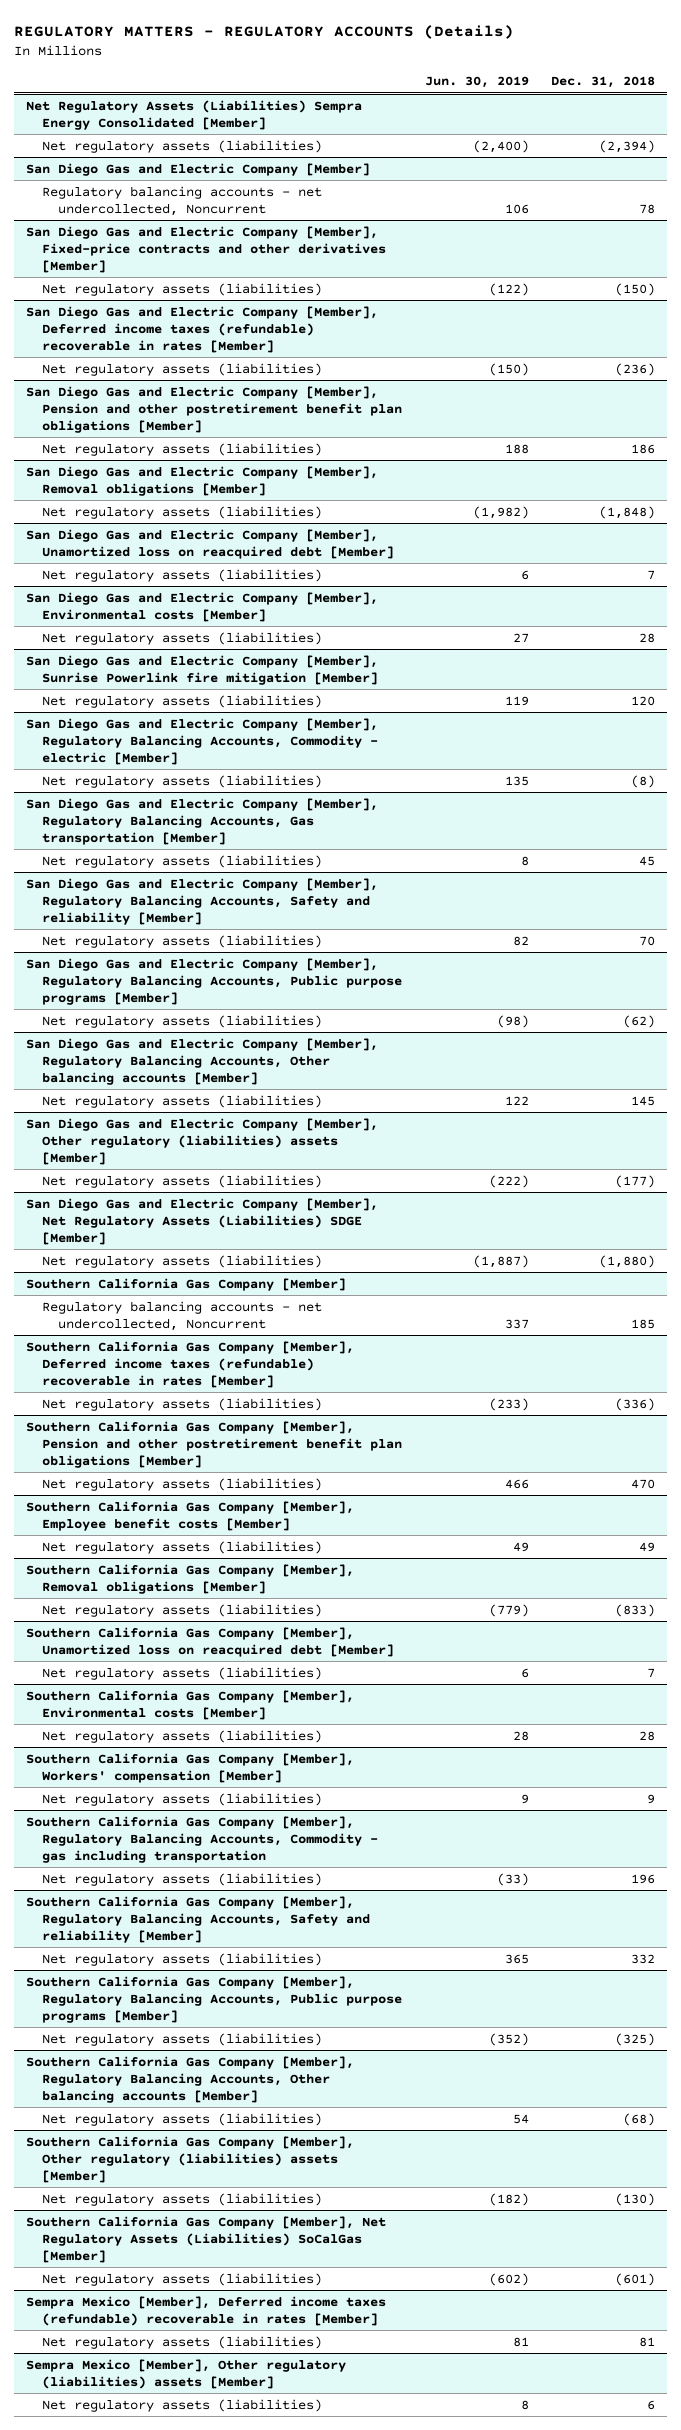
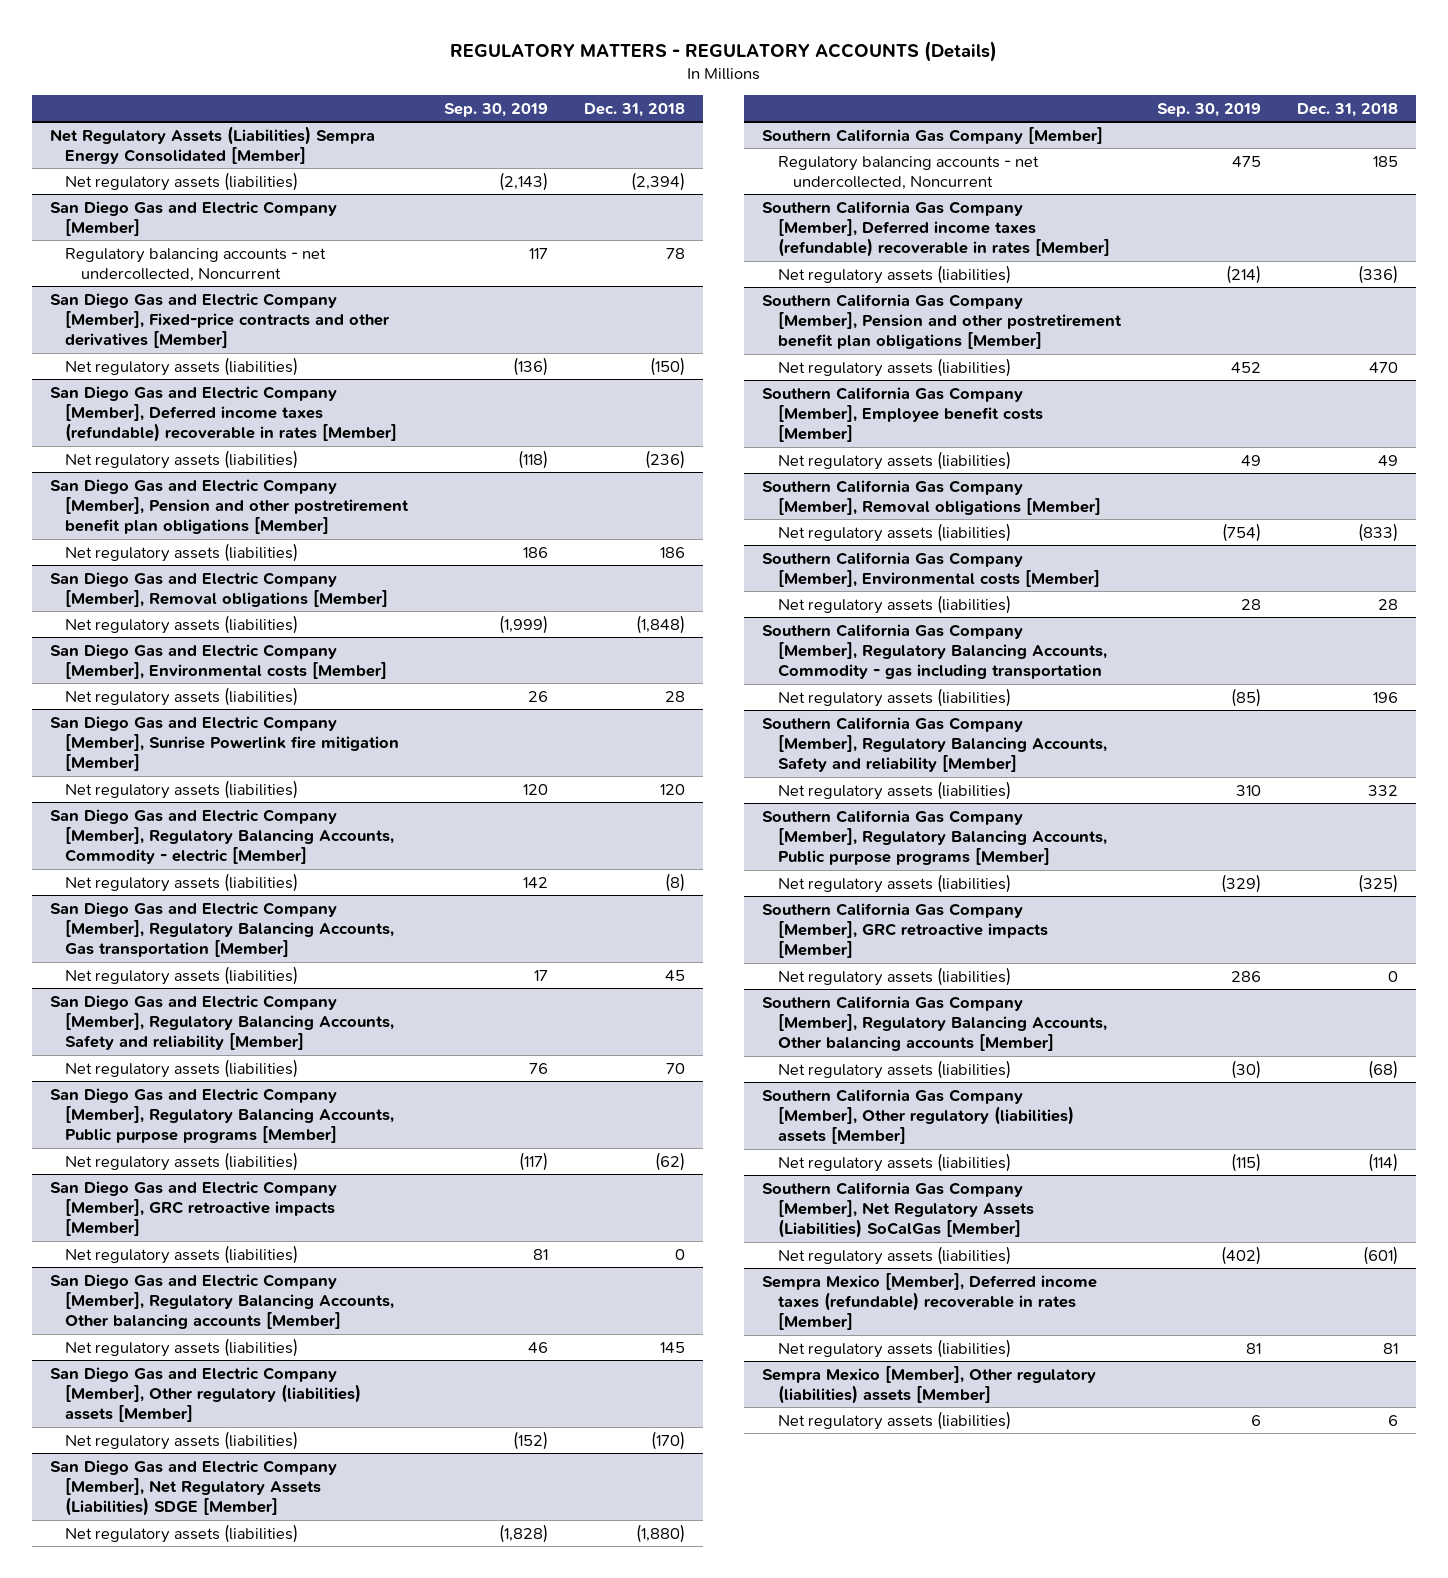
- | Jun. 30, 2019 | Dec. 31, 2018
+ | Sep. 30, 2019 | Dec. 31, 2018
- San Diego Gas and Electric Company [Member], Unamortized loss on reacquired debt [Member]
- Net regulatory assets (liabilities) | 6 | 7
+ San Diego Gas and Electric Company [Member], GRC retroactive impacts [Member]
+ Net regulatory assets (liabilities) | 81 | 0
@ San Diego Gas and Electric Company [Member], Other regulatory (liabilities) assets [Member]
- Net regulatory assets (liabilities) | (222) | (177)
+ Net regulatory assets (liabilities) | (152) | (170)
- Southern California Gas Company [Member], Unamortized loss on reacquired debt [Member]
- Net regulatory assets (liabilities) | 6 | 7
- Southern California Gas Company [Member], Workers' compensation [Member]
- Net regulatory assets (liabilities) | 9 | 9
+ Southern California Gas Company [Member], GRC retroactive impacts [Member]
+ Net regulatory assets (liabilities) | 286 | 0
@ Southern California Gas Company [Member], Other regulatory (liabilities) assets [Member]
- Net regulatory assets (liabilities) | (182) | (130)
+ Net regulatory assets (liabilities) | (115) | (114)

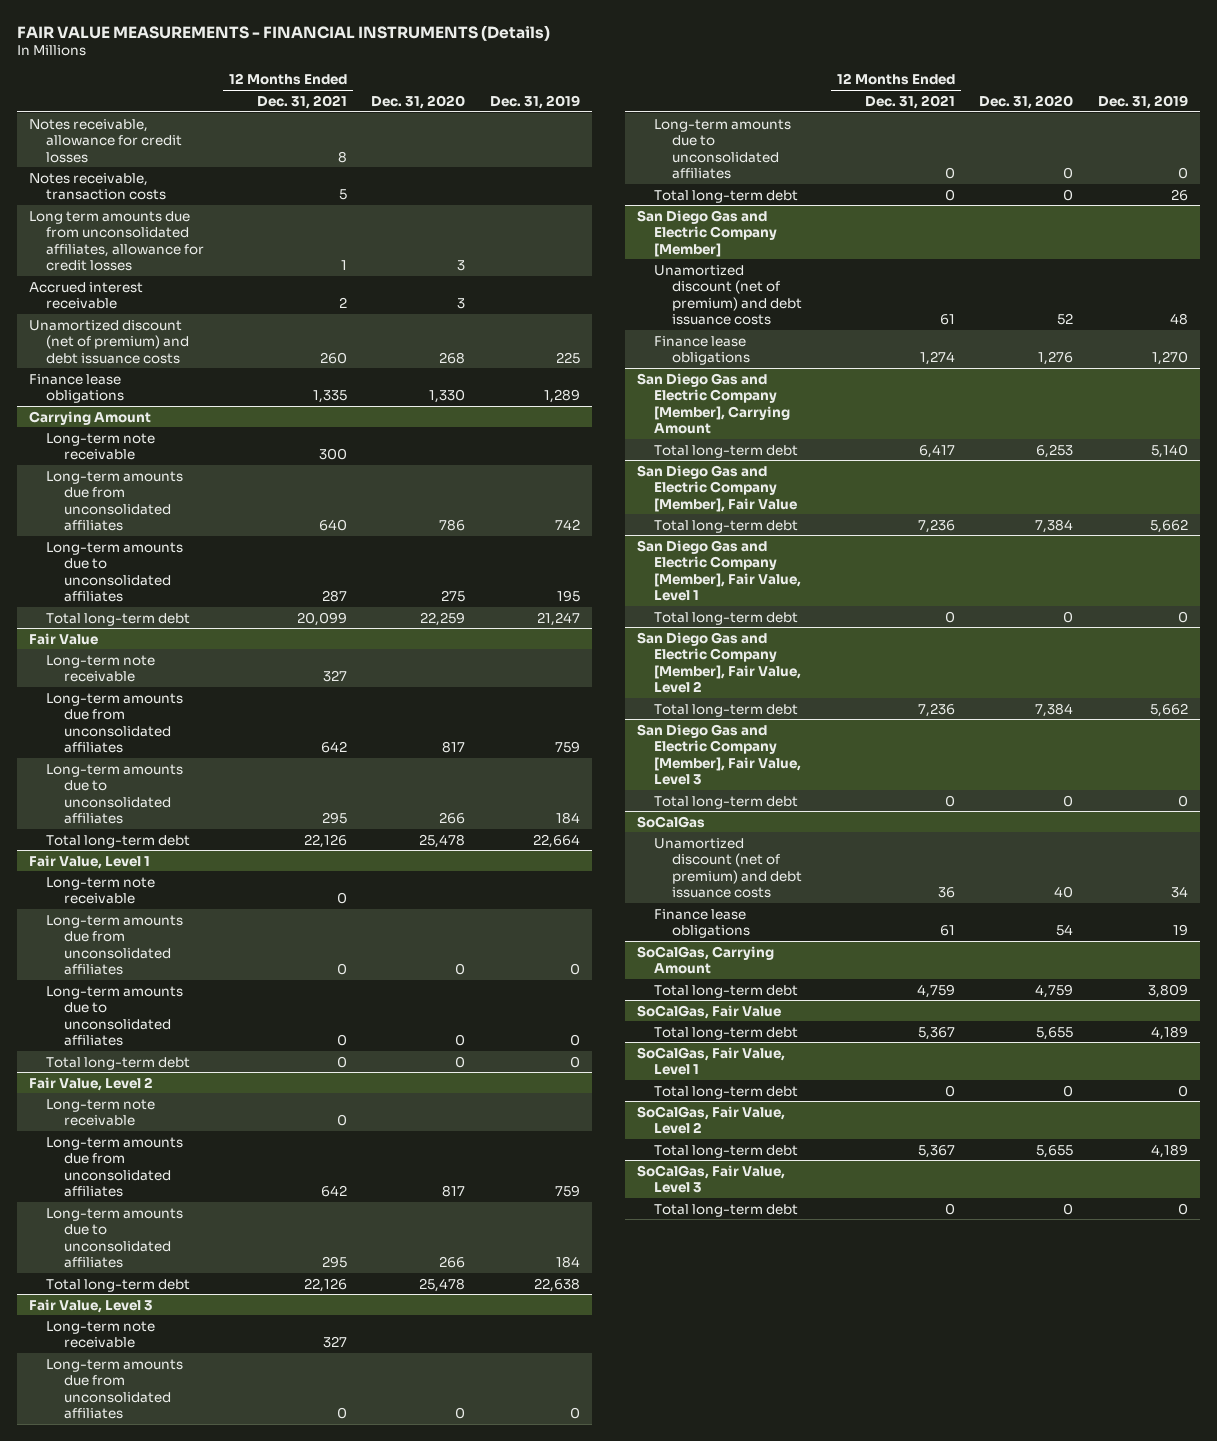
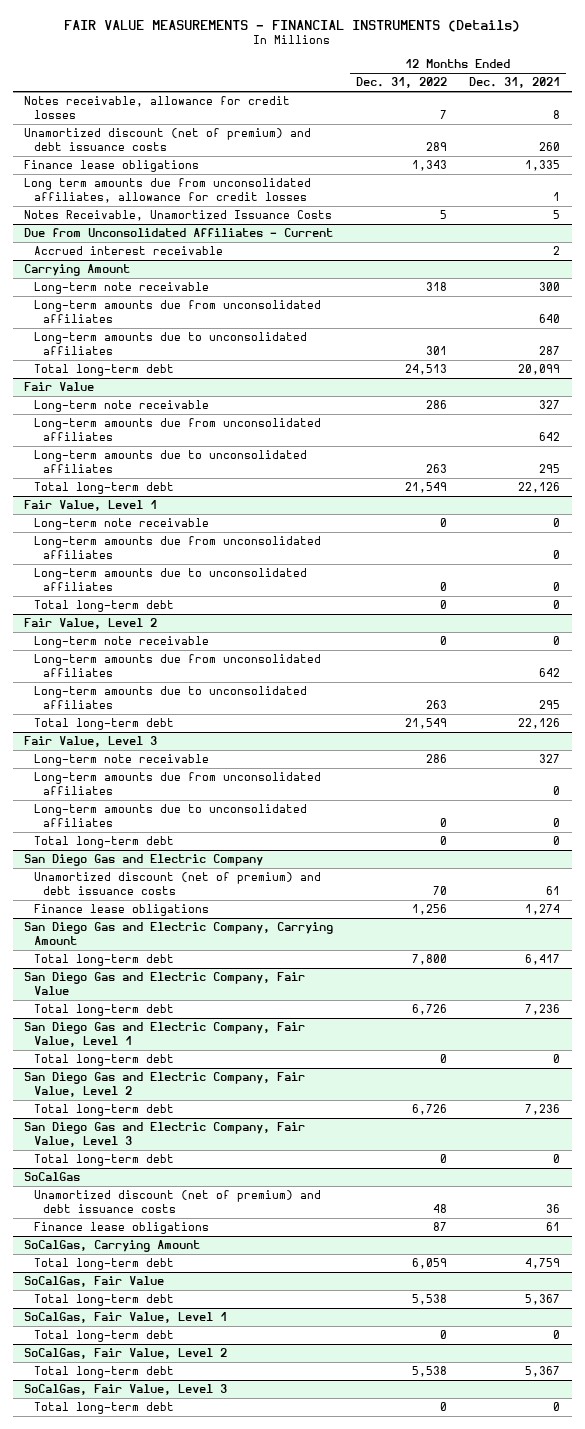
- | 12 Months Ended Dec. 31, 2021 | Dec. 31, 2020 | Dec. 31, 2019
+ | 12 Months Ended Dec. 31, 2022 | 12 Months Ended Dec. 31, 2021
- Notes receivable, transaction costs | 5 | |
- Accrued interest receivable | 2 | 3 |
moved down: Long term amounts due from unconsolidated affiliates, allowance for credit losses | | 1
+ Notes Receivable, Unamortized Issuance Costs | 5 | 5
+ Due from Unconsolidated Affiliates - Current
+ Accrued interest receivable | | 2
- San Diego Gas and Electric Company [Member]
+ San Diego Gas and Electric Company
- San Diego Gas and Electric Company [Member], Carrying Amount
+ San Diego Gas and Electric Company, Carrying Amount
- San Diego Gas and Electric Company [Member], Fair Value
+ San Diego Gas and Electric Company, Fair Value
- San Diego Gas and Electric Company [Member], Fair Value, Level 1
+ San Diego Gas and Electric Company, Fair Value, Level 1
- San Diego Gas and Electric Company [Member], Fair Value, Level 2
+ San Diego Gas and Electric Company, Fair Value, Level 2
- San Diego Gas and Electric Company [Member], Fair Value, Level 3
+ San Diego Gas and Electric Company, Fair Value, Level 3

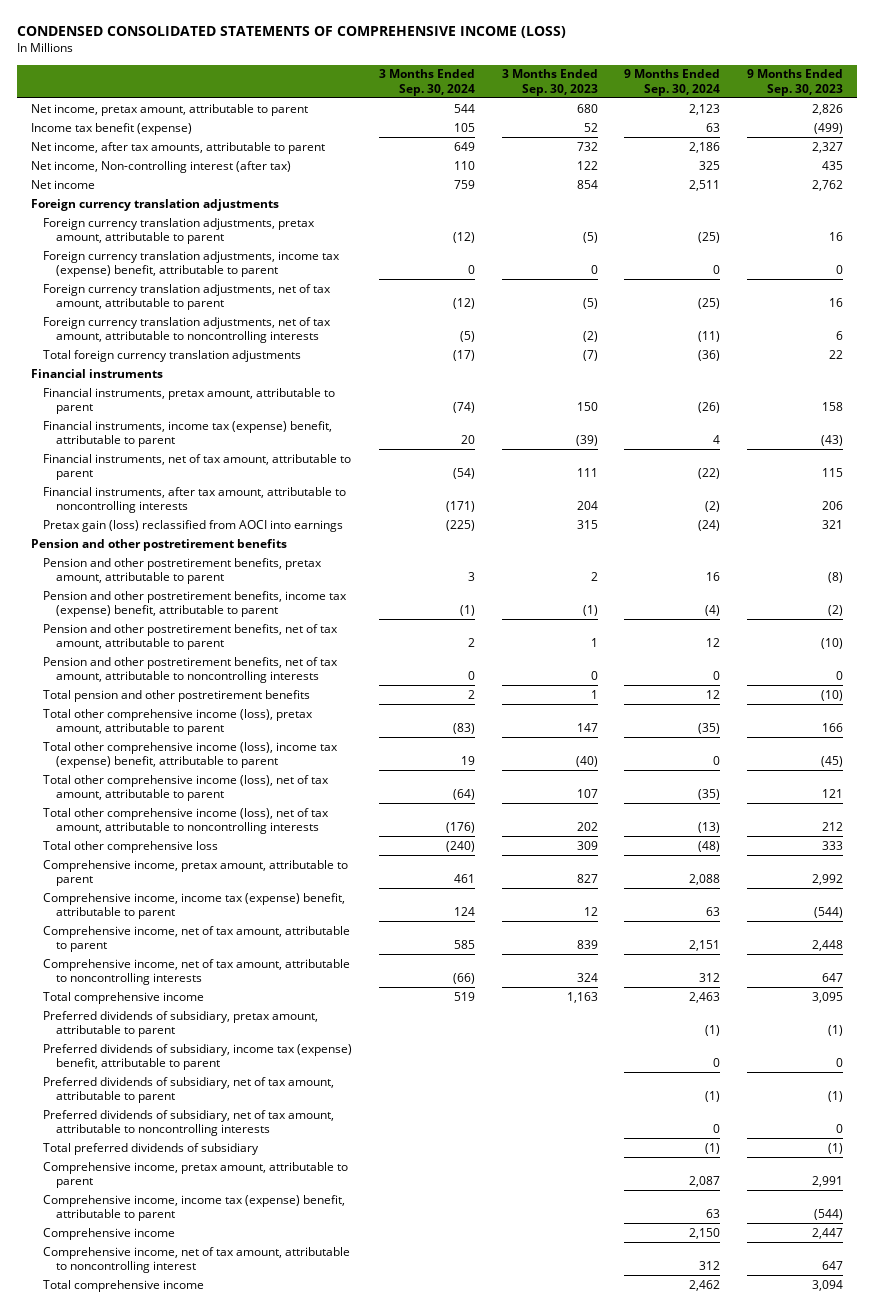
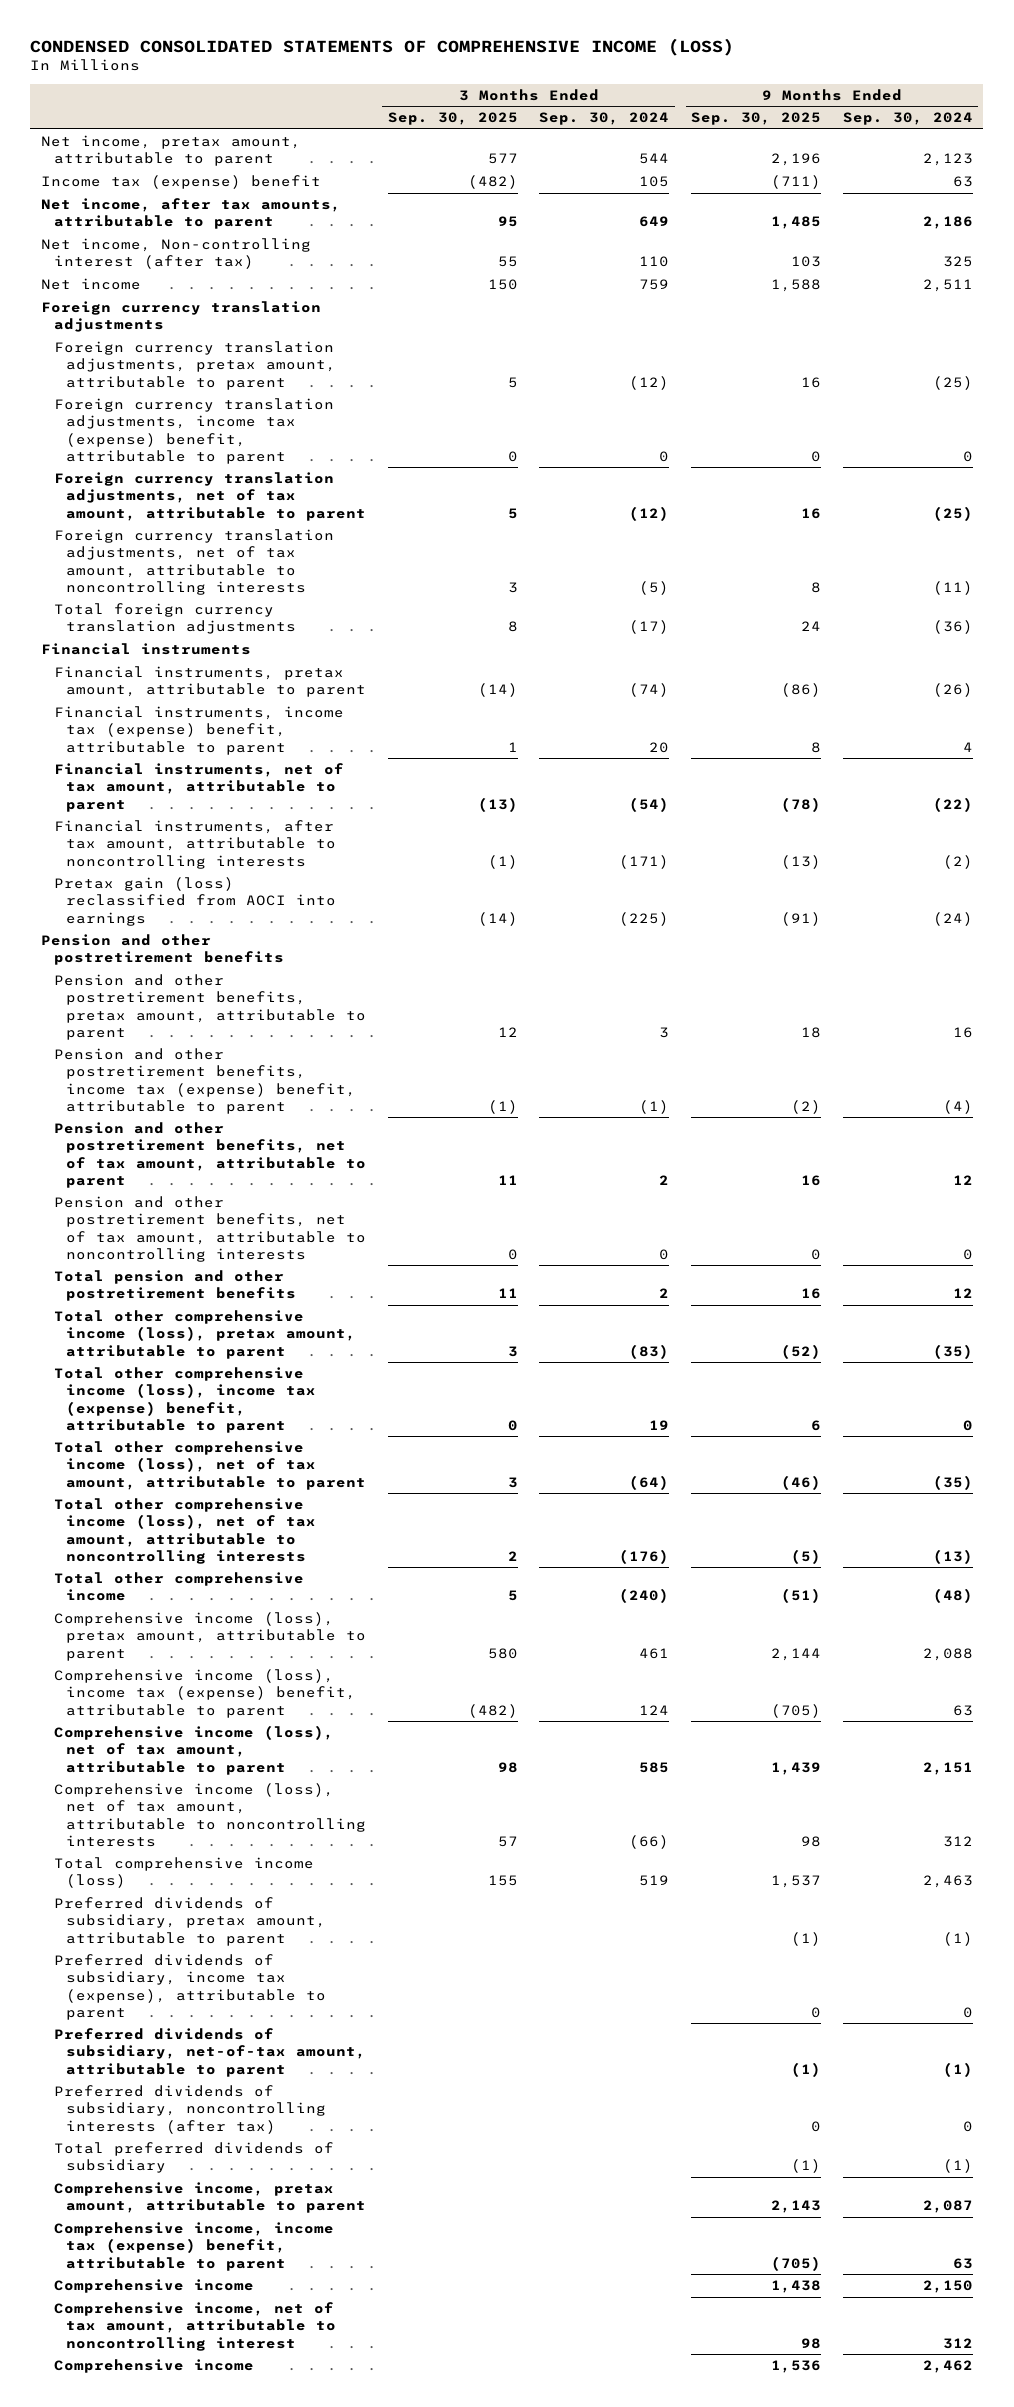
- | 3 Months Ended Sep. 30, 2024 | 3 Months Ended Sep. 30, 2023 | 9 Months Ended Sep. 30, 2024 | 9 Months Ended Sep. 30, 2023
+ | 3 Months Ended Sep. 30, 2025 | 3 Months Ended Sep. 30, 2024 | 9 Months Ended Sep. 30, 2025 | 9 Months Ended Sep. 30, 2024
- Income tax benefit (expense) | 105 | 52 | 63 | (499)
+ Income tax (expense) benefit | (482) | 105 | (711) | 63
- Total other comprehensive loss | (240) | 309 | (48) | 333
- Comprehensive income, pretax amount, attributable to parent | 461 | 827 | 2,088 | 2,992
- Comprehensive income, income tax (expense) benefit, attributable to parent | 124 | 12 | 63 | (544)
- Comprehensive income, net of tax amount, attributable to parent | 585 | 839 | 2,151 | 2,448
- Comprehensive income, net of tax amount, attributable to noncontrolling interests | (66) | 324 | 312 | 647
- Total comprehensive income | 519 | 1,163 | 2,463 | 3,095
+ Total other comprehensive income | 5 | (240) | (51) | (48)
+ Comprehensive income (loss), pretax amount, attributable to parent | 580 | 461 | 2,144 | 2,088
+ Comprehensive income (loss), income tax (expense) benefit, attributable to parent | (482) | 124 | (705) | 63
+ Comprehensive income (loss), net of tax amount, attributable to parent | 98 | 585 | 1,439 | 2,151
+ Comprehensive income (loss), net of tax amount, attributable to noncontrolling interests | 57 | (66) | 98 | 312
+ Total comprehensive income (loss) | 155 | 519 | 1,537 | 2,463
- Preferred dividends of subsidiary, income tax (expense) benefit, attributable to parent | | | 0 | 0
- Preferred dividends of subsidiary, net of tax amount, attributable to parent | | | (1) | (1)
- Preferred dividends of subsidiary, net of tax amount, attributable to noncontrolling interests | | | 0 | 0
+ Preferred dividends of subsidiary, income tax (expense), attributable to parent | | | 0 | 0
+ Preferred dividends of subsidiary, net-of-tax amount, attributable to parent | | | (1) | (1)
+ Preferred dividends of subsidiary, noncontrolling interests (after tax) | | | 0 | 0
- Total comprehensive income | | | 2,462 | 3,094
+ Comprehensive income | | | 1,536 | 2,462

